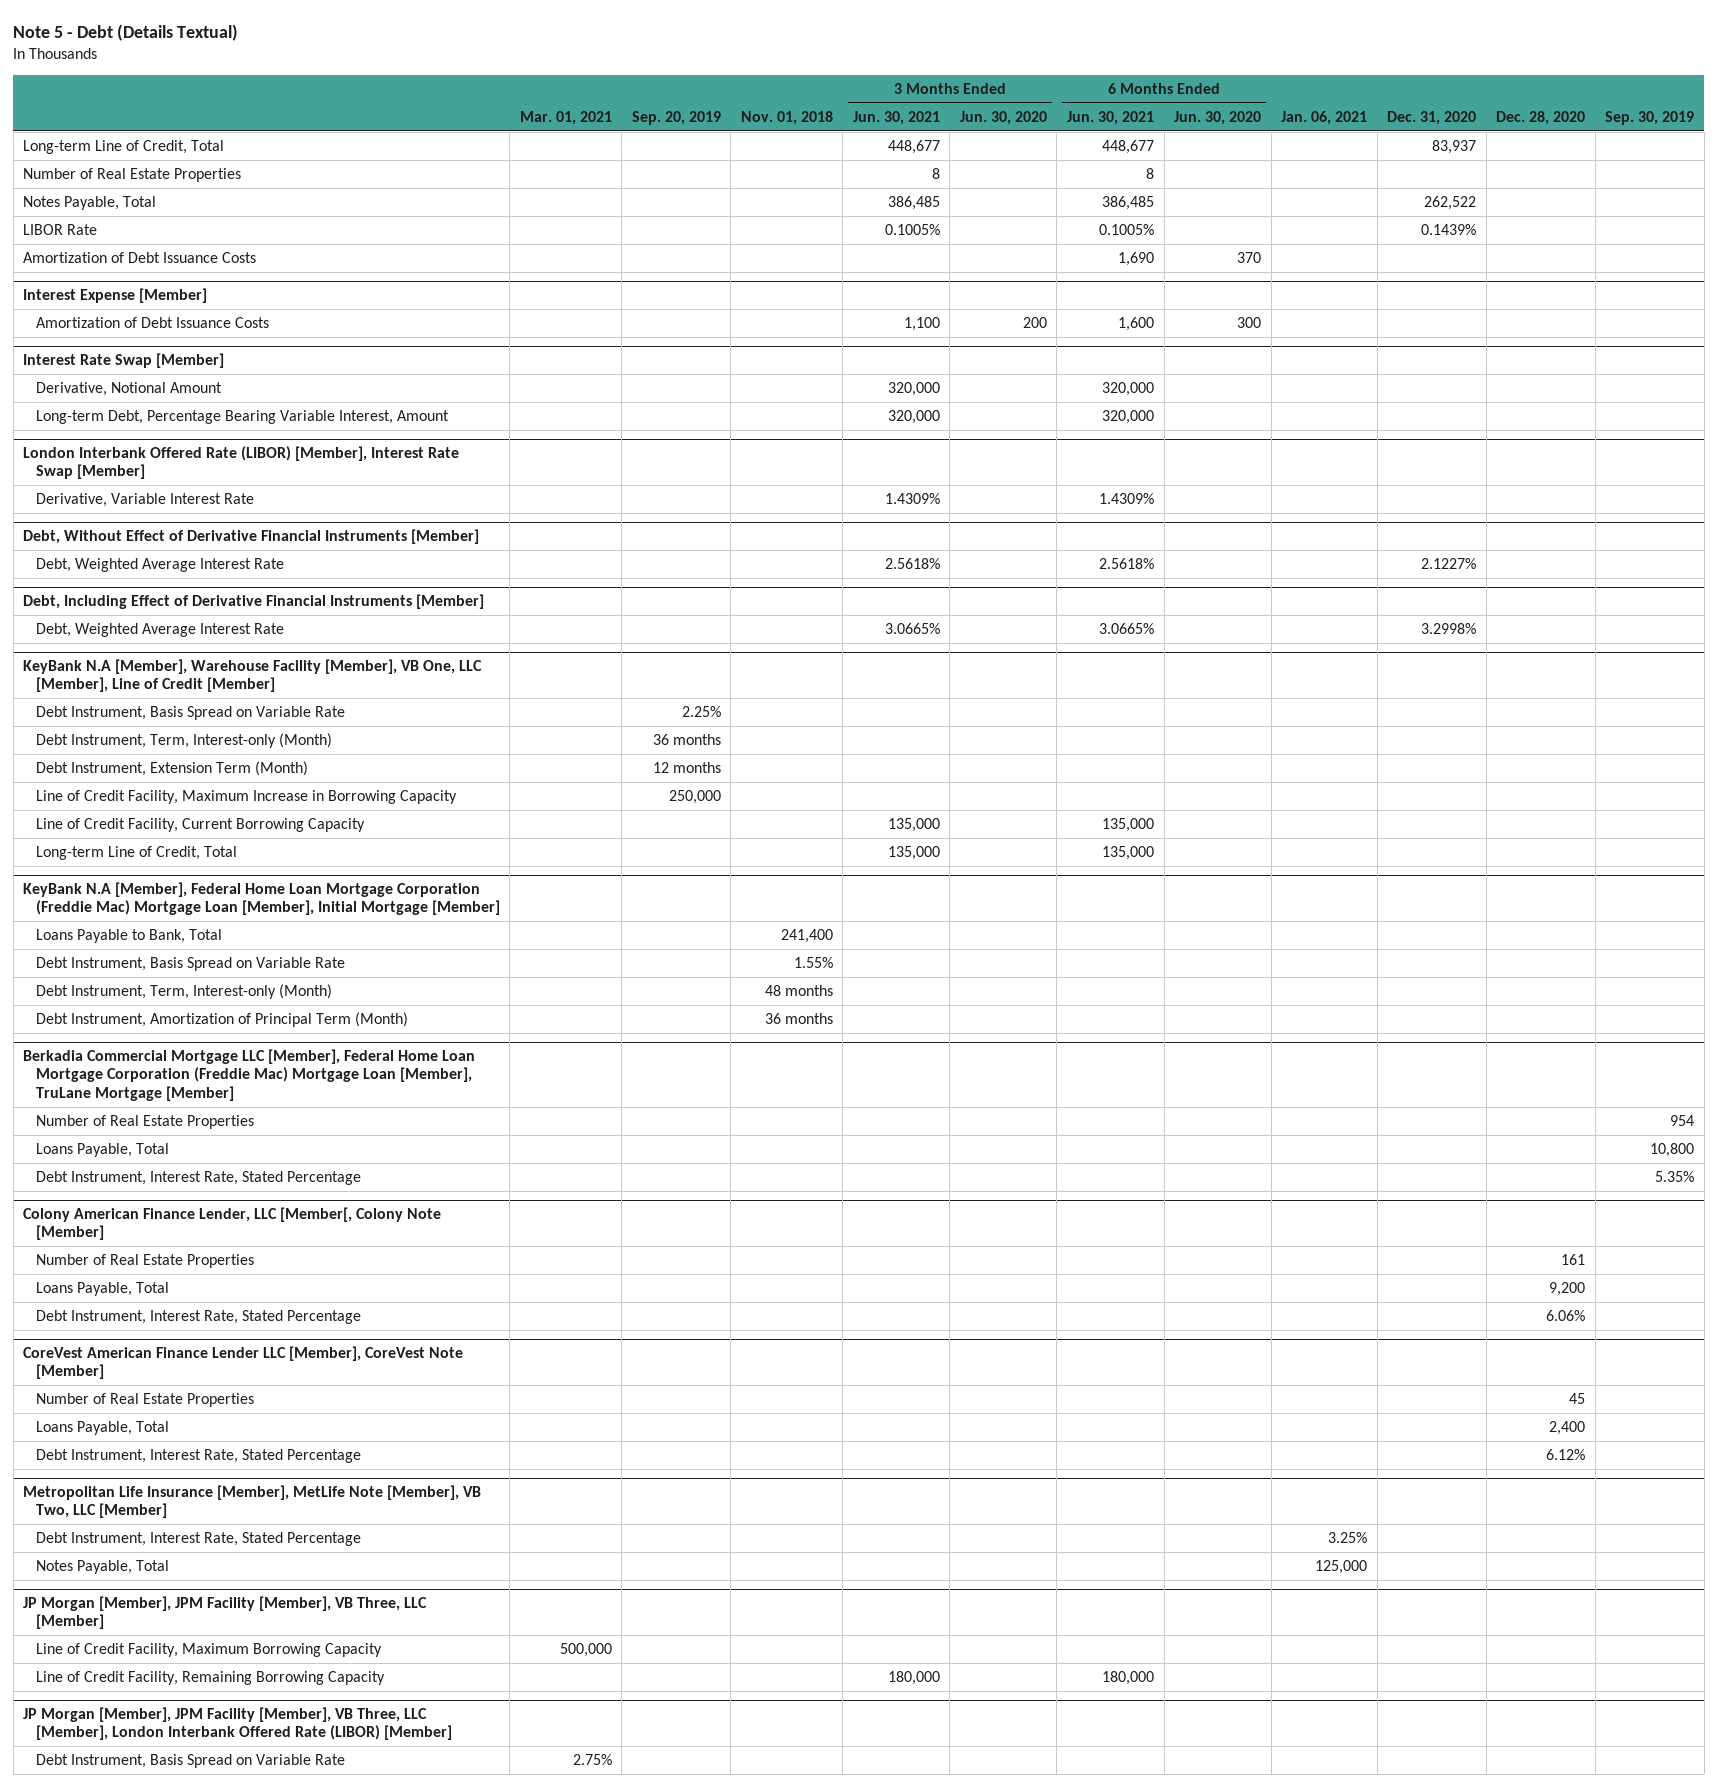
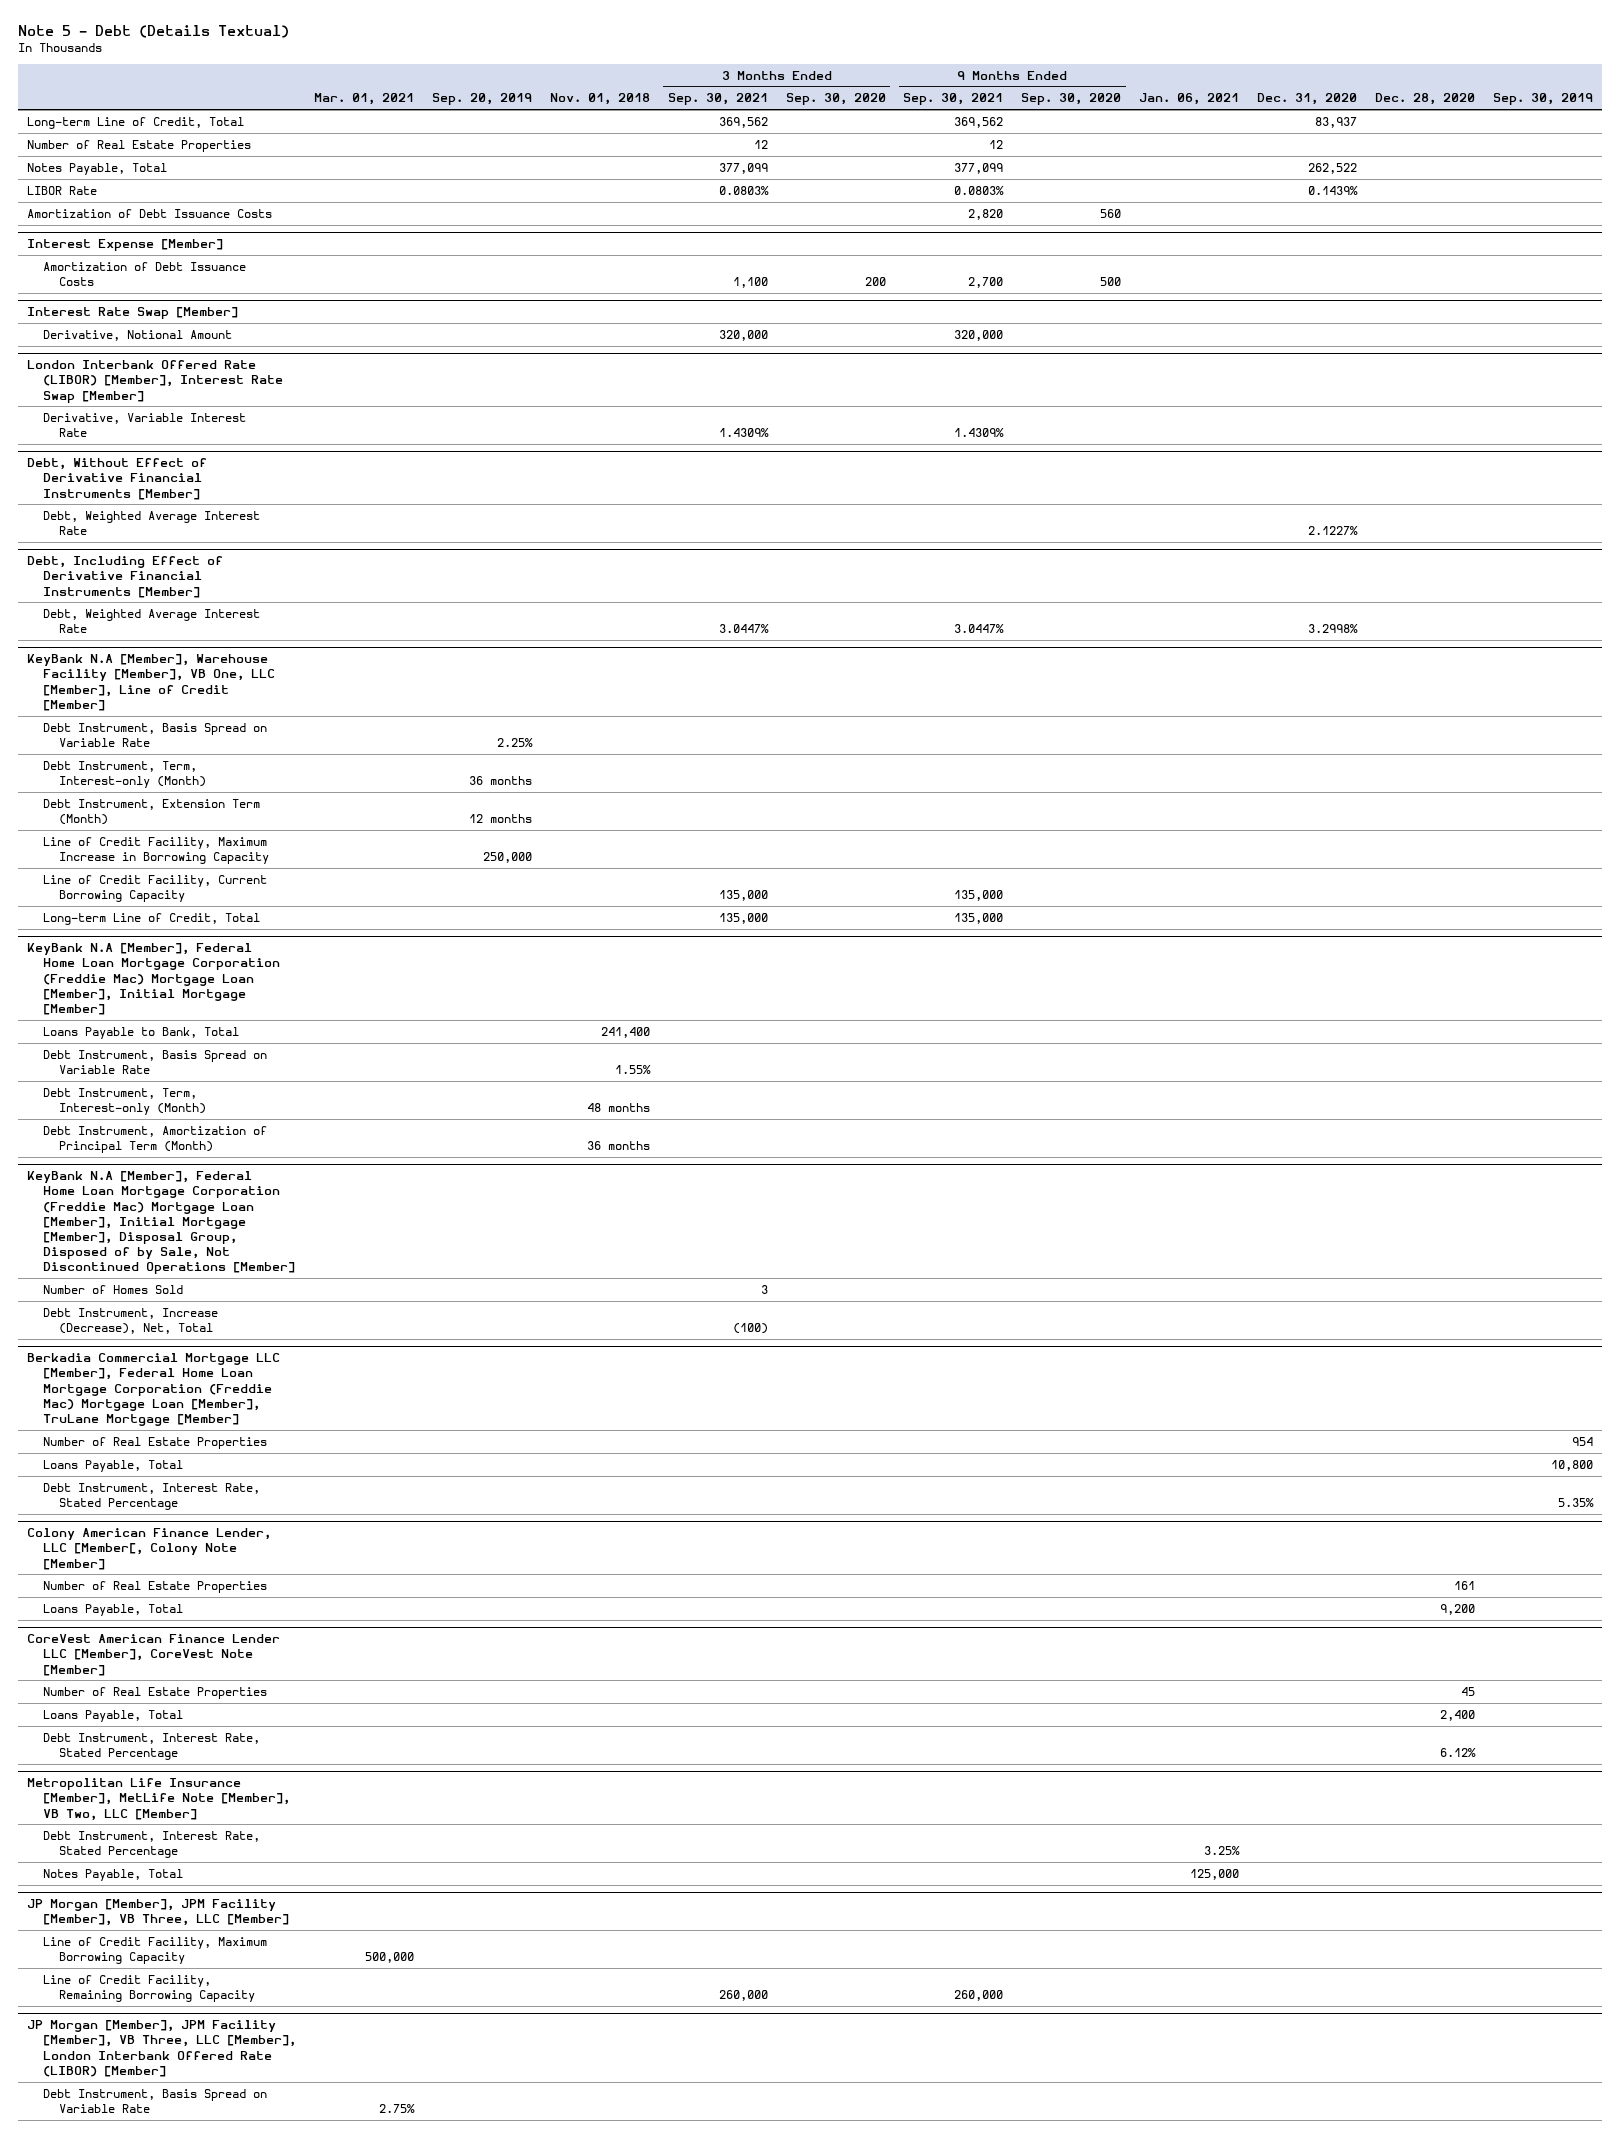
- | Mar. 01, 2021 | Sep. 20, 2019 | Nov. 01, 2018 | 3 Months Ended Jun. 30, 2021 | 3 Months Ended Jun. 30, 2020 | 6 Months Ended Jun. 30, 2021 | 6 Months Ended Jun. 30, 2020 | Jan. 06, 2021 | Dec. 31, 2020 | Dec. 28, 2020 | Sep. 30, 2019
+ | Mar. 01, 2021 | Sep. 20, 2019 | Nov. 01, 2018 | 3 Months Ended Sep. 30, 2021 | 3 Months Ended Sep. 30, 2020 | 9 Months Ended Sep. 30, 2021 | 9 Months Ended Sep. 30, 2020 | Jan. 06, 2021 | Dec. 31, 2020 | Dec. 28, 2020 | Sep. 30, 2019
@ Interest Rate Swap [Member]
- Long-term Debt, Percentage Bearing Variable Interest, Amount | | | | 320,000 | | 320,000 | | | | |
+ KeyBank N.A [Member], Federal Home Loan Mortgage Corporation (Freddie Mac) Mortgage Loan [Member], Initial Mortgage [Member], Disposal Group, Disposed of by Sale, Not Discontinued Operations [Member]
+ Number of Homes Sold | | | | 3 | | | | | | |
+ Debt Instrument, Increase (Decrease), Net, Total | | | | (100) | | | | | | |
@ Colony American Finance Lender, LLC [Member[, Colony Note [Member]
- Debt Instrument, Interest Rate, Stated Percentage | | | | | | | | | | 6.06% |

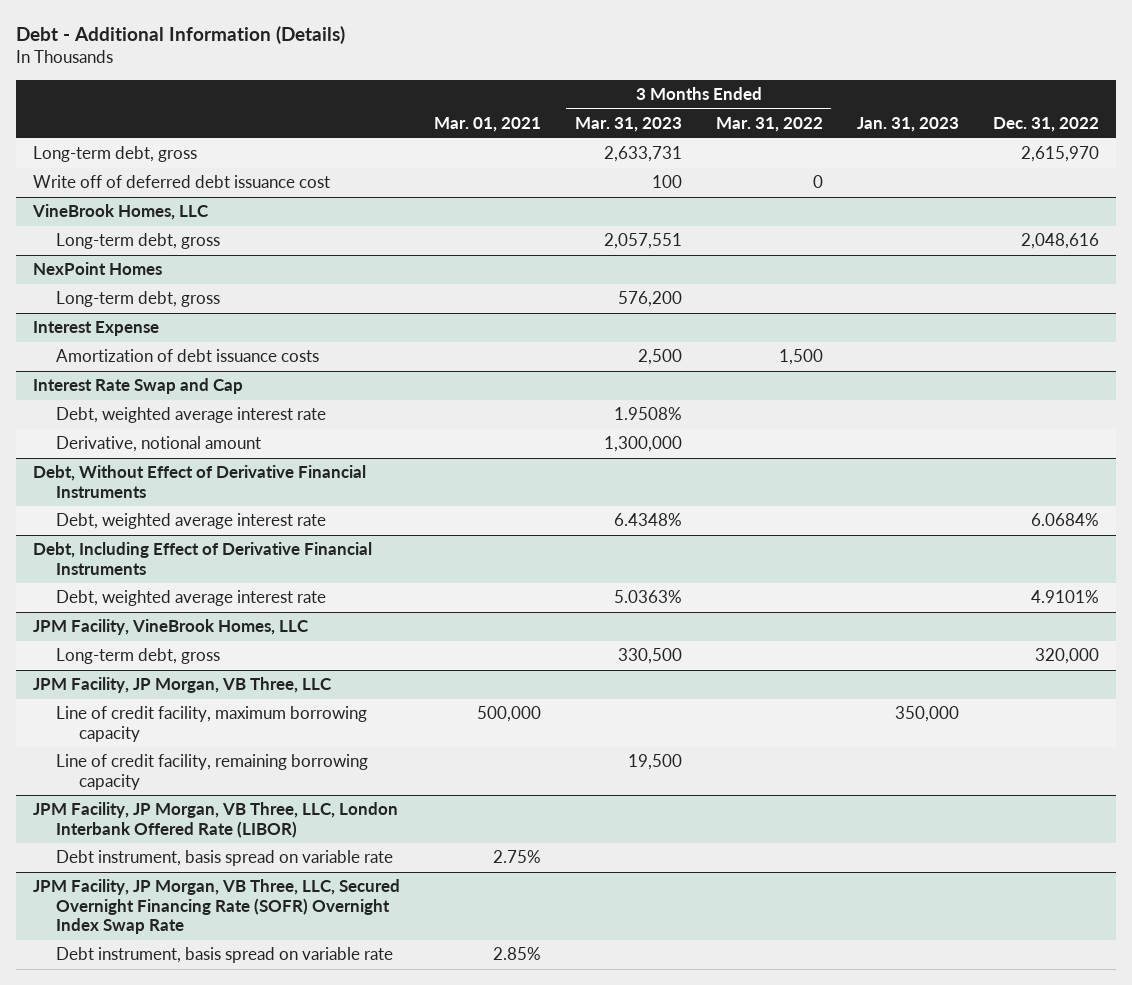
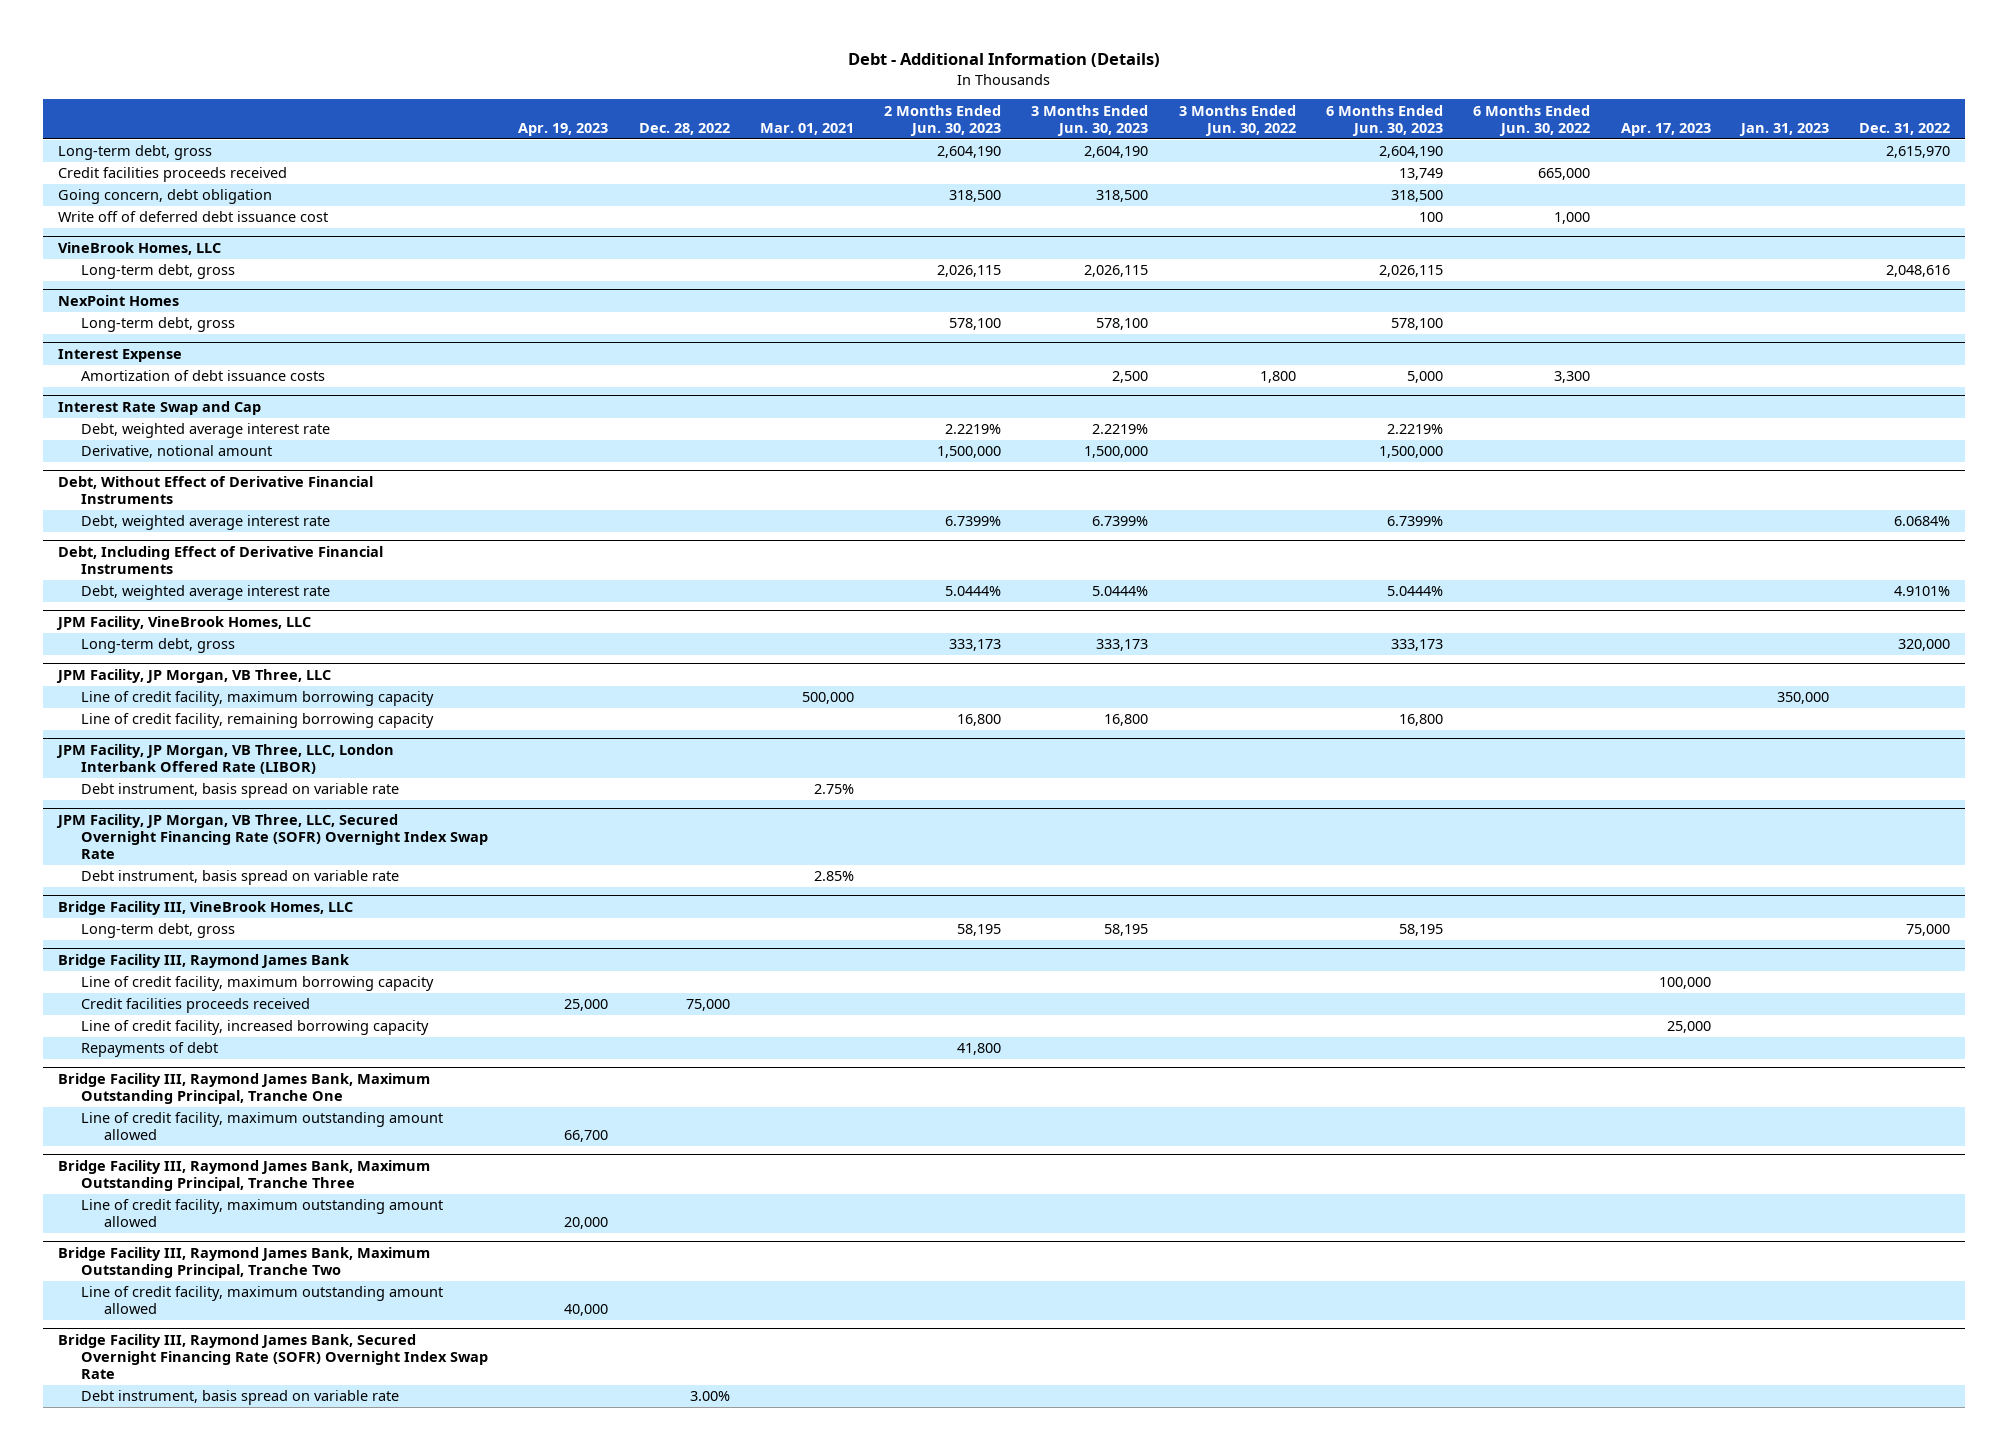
- | Mar. 01, 2021 | 3 Months Ended Mar. 31, 2023 | 3 Months Ended Mar. 31, 2022 | Jan. 31, 2023 | Dec. 31, 2022
+ | Apr. 19, 2023 | Dec. 28, 2022 | Mar. 01, 2021 | 2 Months Ended Jun. 30, 2023 | 3 Months Ended Jun. 30, 2023 | 3 Months Ended Jun. 30, 2022 | 6 Months Ended Jun. 30, 2023 | 6 Months Ended Jun. 30, 2022 | Apr. 17, 2023 | Jan. 31, 2023 | Dec. 31, 2022
+ Credit facilities proceeds received | | | | | | | 13,749 | 665,000 | | |
+ Going concern, debt obligation | | | | 318,500 | 318,500 | | 318,500 | | | |
+ Bridge Facility III, VineBrook Homes, LLC
+ Long-term debt, gross | | | | 58,195 | 58,195 | | 58,195 | | | | 75,000
+ Bridge Facility III, Raymond James Bank
+ Line of credit facility, maximum borrowing capacity | | | | | | | | | 100,000 | |
+ Credit facilities proceeds received | 25,000 | 75,000 | | | | | | | | |
+ Line of credit facility, increased borrowing capacity | | | | | | | | | 25,000 | |
+ Repayments of debt | | | | 41,800 | | | | | | |
+ Bridge Facility III, Raymond James Bank, Maximum Outstanding Principal, Tranche One
+ Line of credit facility, maximum outstanding amount allowed | 66,700 | | | | | | | | | |
+ Bridge Facility III, Raymond James Bank, Maximum Outstanding Principal, Tranche Three
+ Line of credit facility, maximum outstanding amount allowed | 20,000 | | | | | | | | | |
+ Bridge Facility III, Raymond James Bank, Maximum Outstanding Principal, Tranche Two
+ Line of credit facility, maximum outstanding amount allowed | 40,000 | | | | | | | | | |
+ Bridge Facility III, Raymond James Bank, Secured Overnight Financing Rate (SOFR) Overnight Index Swap Rate
+ Debt instrument, basis spread on variable rate | | 3.00% | | | | | | | | |

